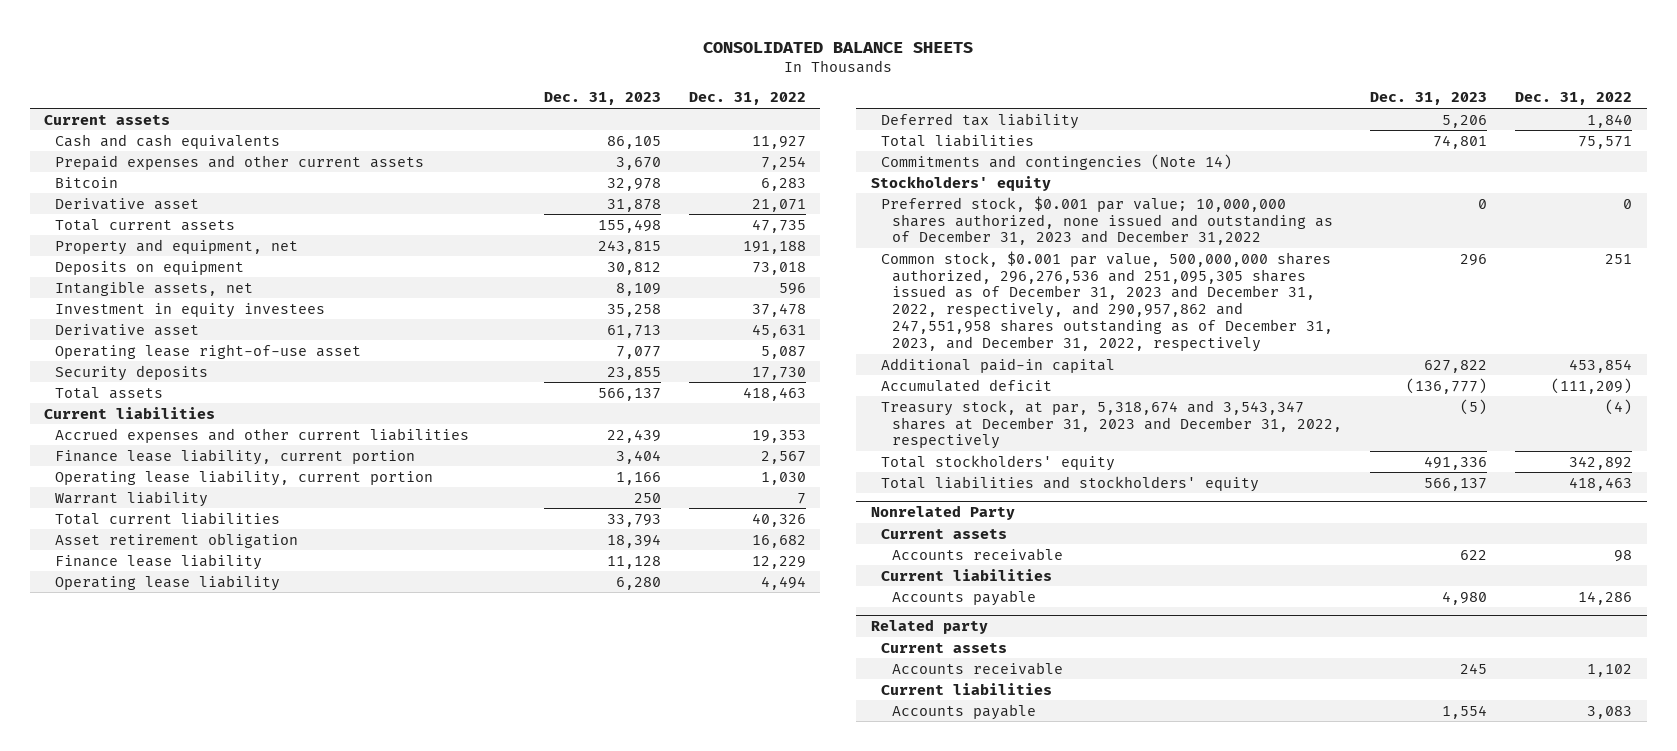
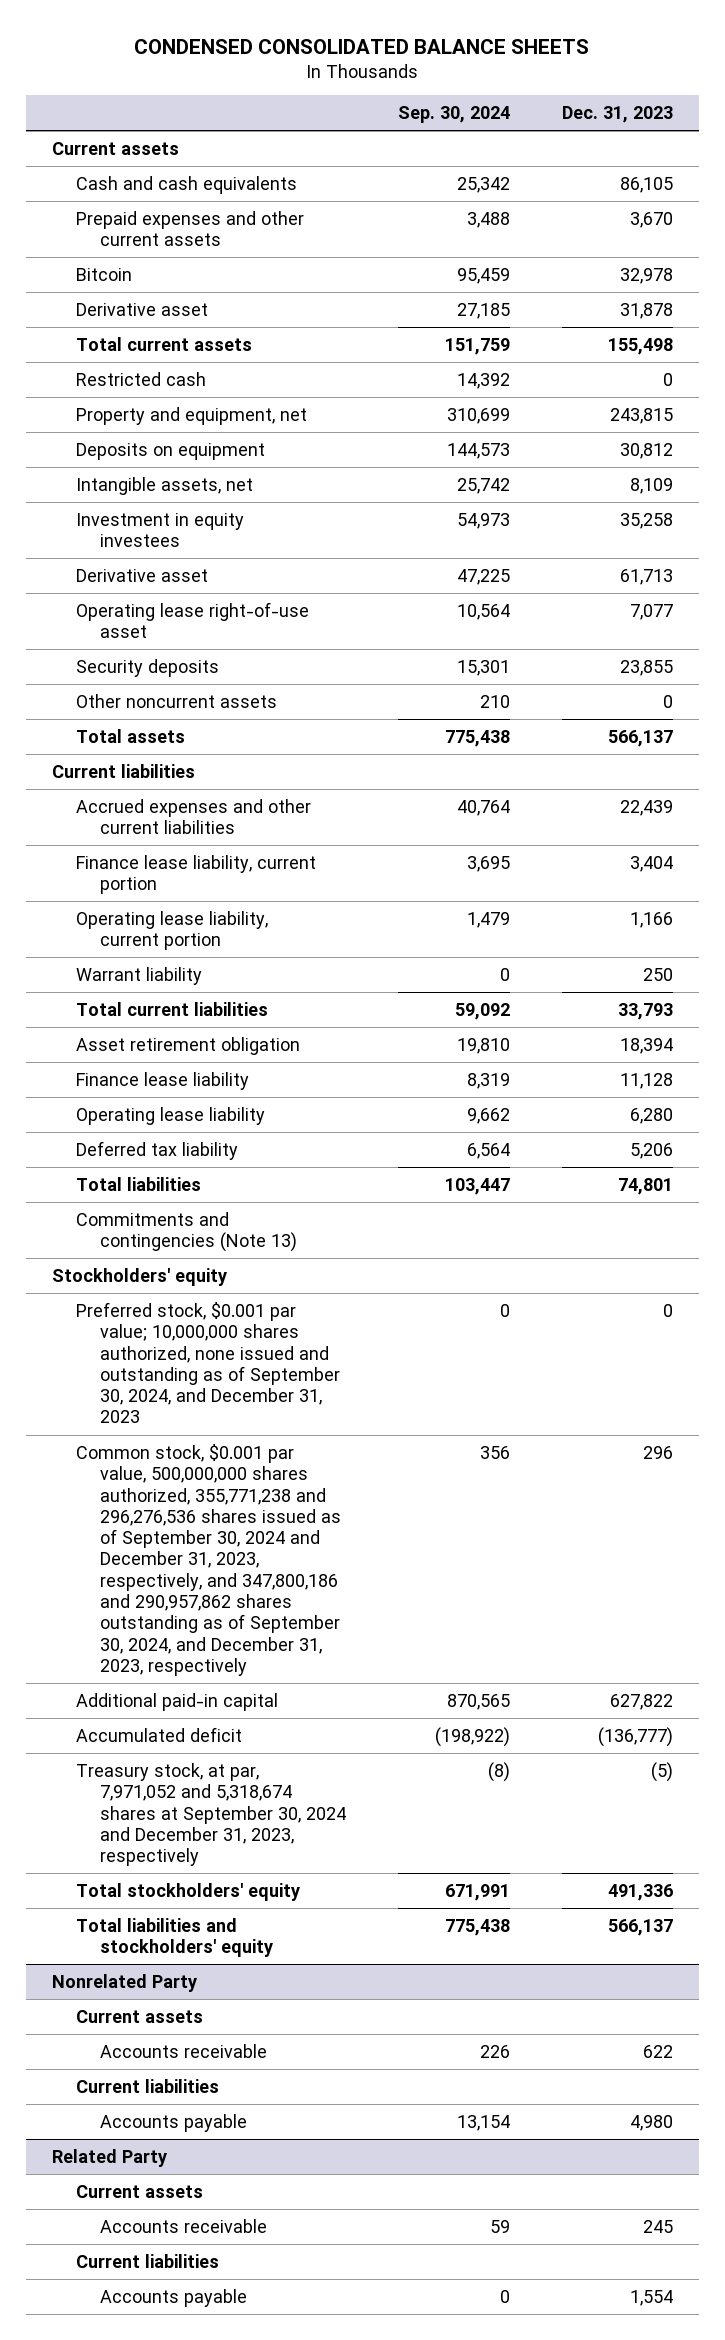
- CONSOLIDATED BALANCE SHEETS
+ CONDENSED CONSOLIDATED BALANCE SHEETS
- | Dec. 31, 2023 | Dec. 31, 2022
+ | Sep. 30, 2024 | Dec. 31, 2023
+ Restricted cash | 14,392 | 0
+ Other noncurrent assets | 210 | 0
- Commitments and contingencies (Note 14)
+ Commitments and contingencies (Note 13)
- Preferred stock, $0.001 par value; 10,000,000 shares authorized, none issued and outstanding as of December 31, 2023 and December 31,2022 | 0 | 0
- Common stock, $0.001 par value, 500,000,000 shares authorized, 296,276,536 and 251,095,305 shares issued as of December 31, 2023 and December 31, 2022, respectively, and 290,957,862 and 247,551,958 shares outstanding as of December 31, 2023, and December 31, 2022, respectively | 296 | 251
+ Preferred stock, $0.001 par value; 10,000,000 shares authorized, none issued and outstanding as of September 30, 2024, and December 31, 2023 | 0 | 0
+ Common stock, $0.001 par value, 500,000,000 shares authorized, 355,771,238 and 296,276,536 shares issued as of September 30, 2024 and December 31, 2023, respectively, and 347,800,186 and 290,957,862 shares outstanding as of September 30, 2024, and December 31, 2023, respectively | 356 | 296
- Treasury stock, at par, 5,318,674 and 3,543,347 shares at December 31, 2023 and December 31, 2022, respectively | (5) | (4)
+ Treasury stock, at par, 7,971,052 and 5,318,674 shares at September 30, 2024 and December 31, 2023, respectively | (8) | (5)
- Related party
+ Related Party

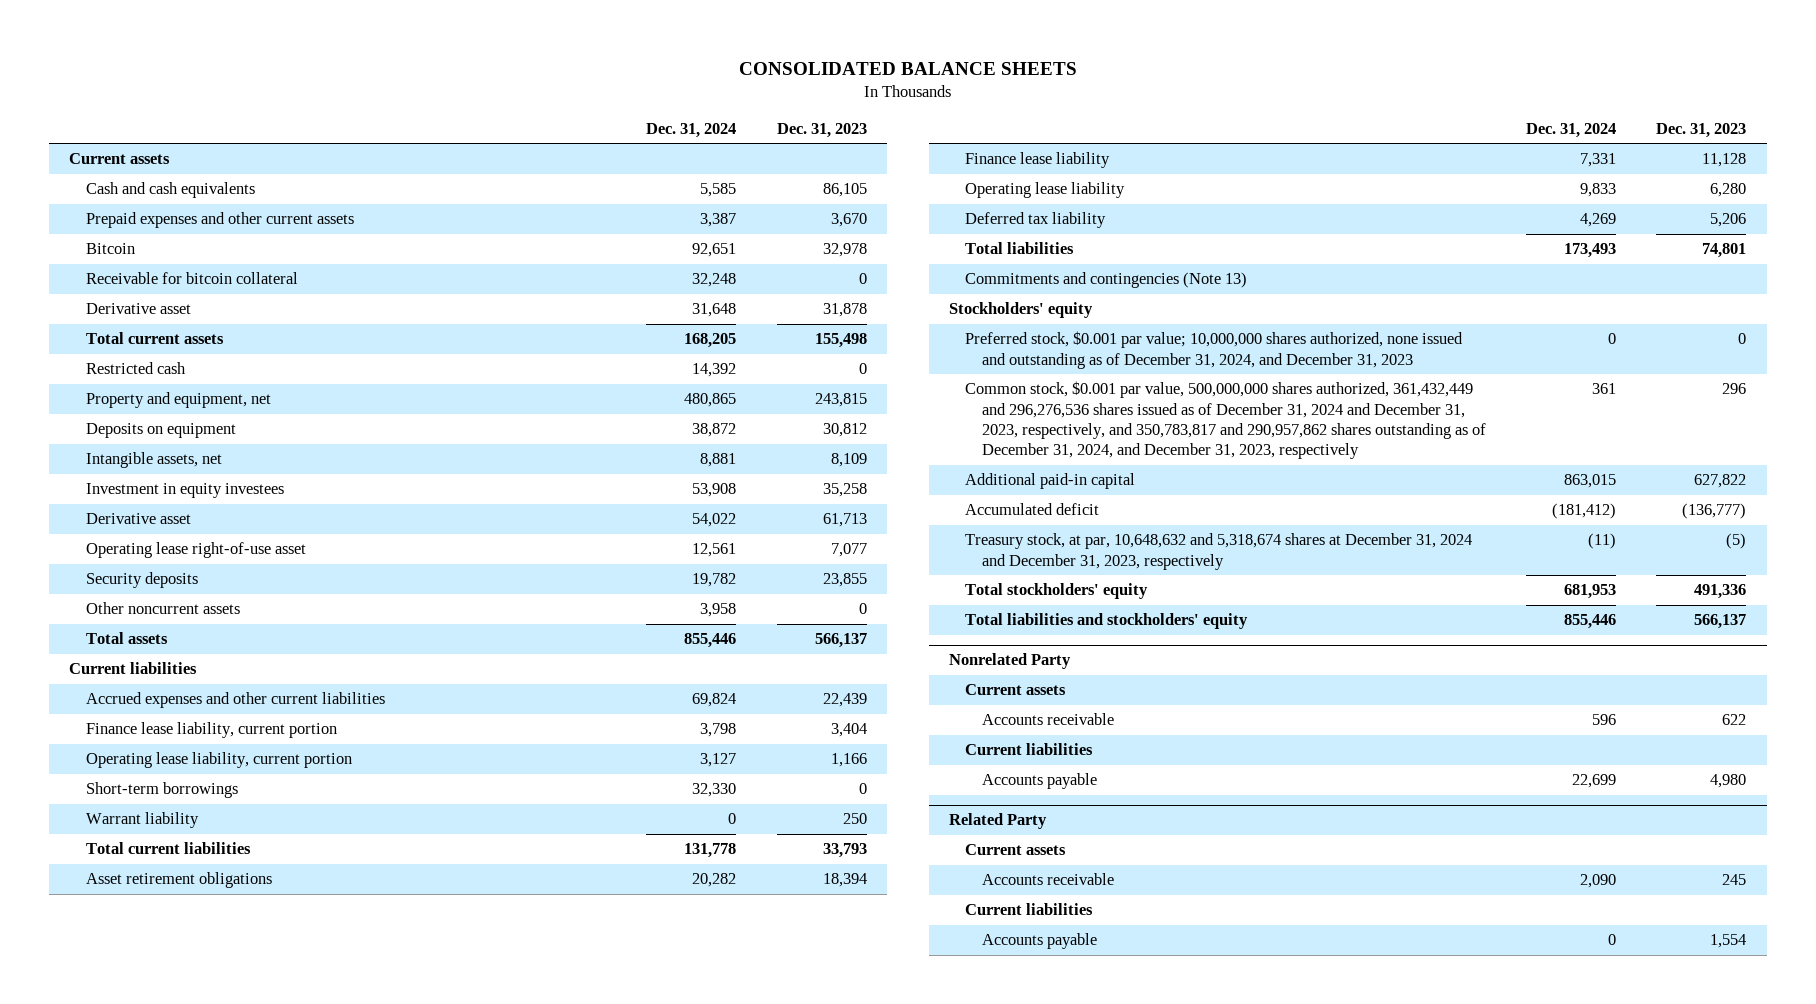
- CONDENSED CONSOLIDATED BALANCE SHEETS
+ CONSOLIDATED BALANCE SHEETS
- | Sep. 30, 2024 | Dec. 31, 2023
+ | Dec. 31, 2024 | Dec. 31, 2023
+ Receivable for bitcoin collateral | 32,248 | 0
+ Short-term borrowings | 32,330 | 0
- Asset retirement obligation | 19,810 | 18,394
+ Asset retirement obligations | 20,282 | 18,394
- Preferred stock, $0.001 par value; 10,000,000 shares authorized, none issued and outstanding as of September 30, 2024, and December 31, 2023 | 0 | 0
- Common stock, $0.001 par value, 500,000,000 shares authorized, 355,771,238 and 296,276,536 shares issued as of September 30, 2024 and December 31, 2023, respectively, and 347,800,186 and 290,957,862 shares outstanding as of September 30, 2024, and December 31, 2023, respectively | 356 | 296
+ Preferred stock, $0.001 par value; 10,000,000 shares authorized, none issued and outstanding as of December 31, 2024, and December 31, 2023 | 0 | 0
+ Common stock, $0.001 par value, 500,000,000 shares authorized, 361,432,449 and 296,276,536 shares issued as of December 31, 2024 and December 31, 2023, respectively, and 350,783,817 and 290,957,862 shares outstanding as of December 31, 2024, and December 31, 2023, respectively | 361 | 296
- Treasury stock, at par, 7,971,052 and 5,318,674 shares at September 30, 2024 and December 31, 2023, respectively | (8) | (5)
+ Treasury stock, at par, 10,648,632 and 5,318,674 shares at December 31, 2024 and December 31, 2023, respectively | (11) | (5)

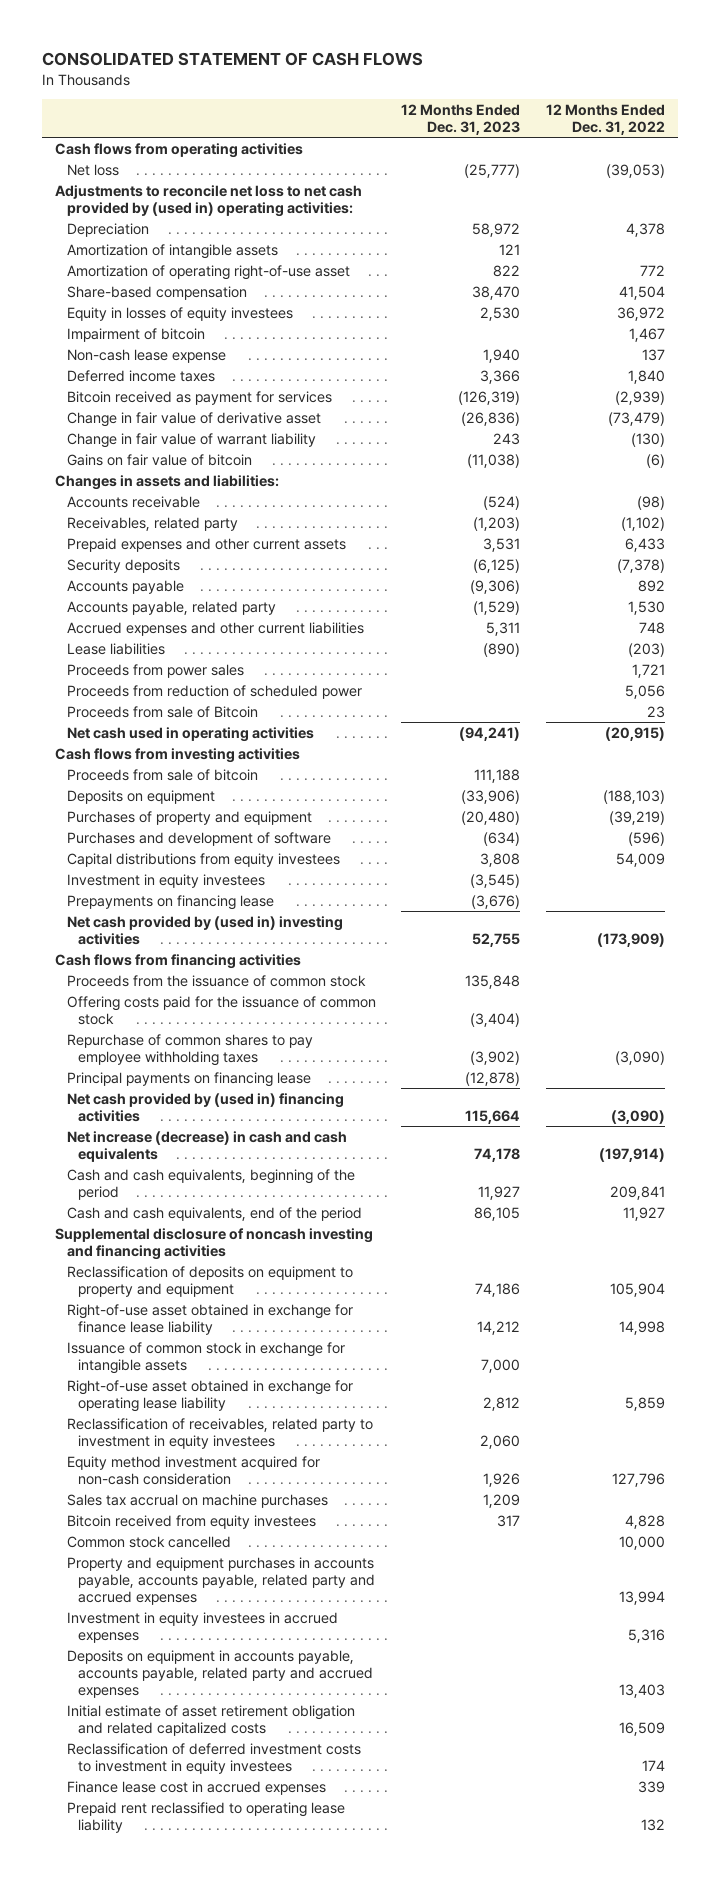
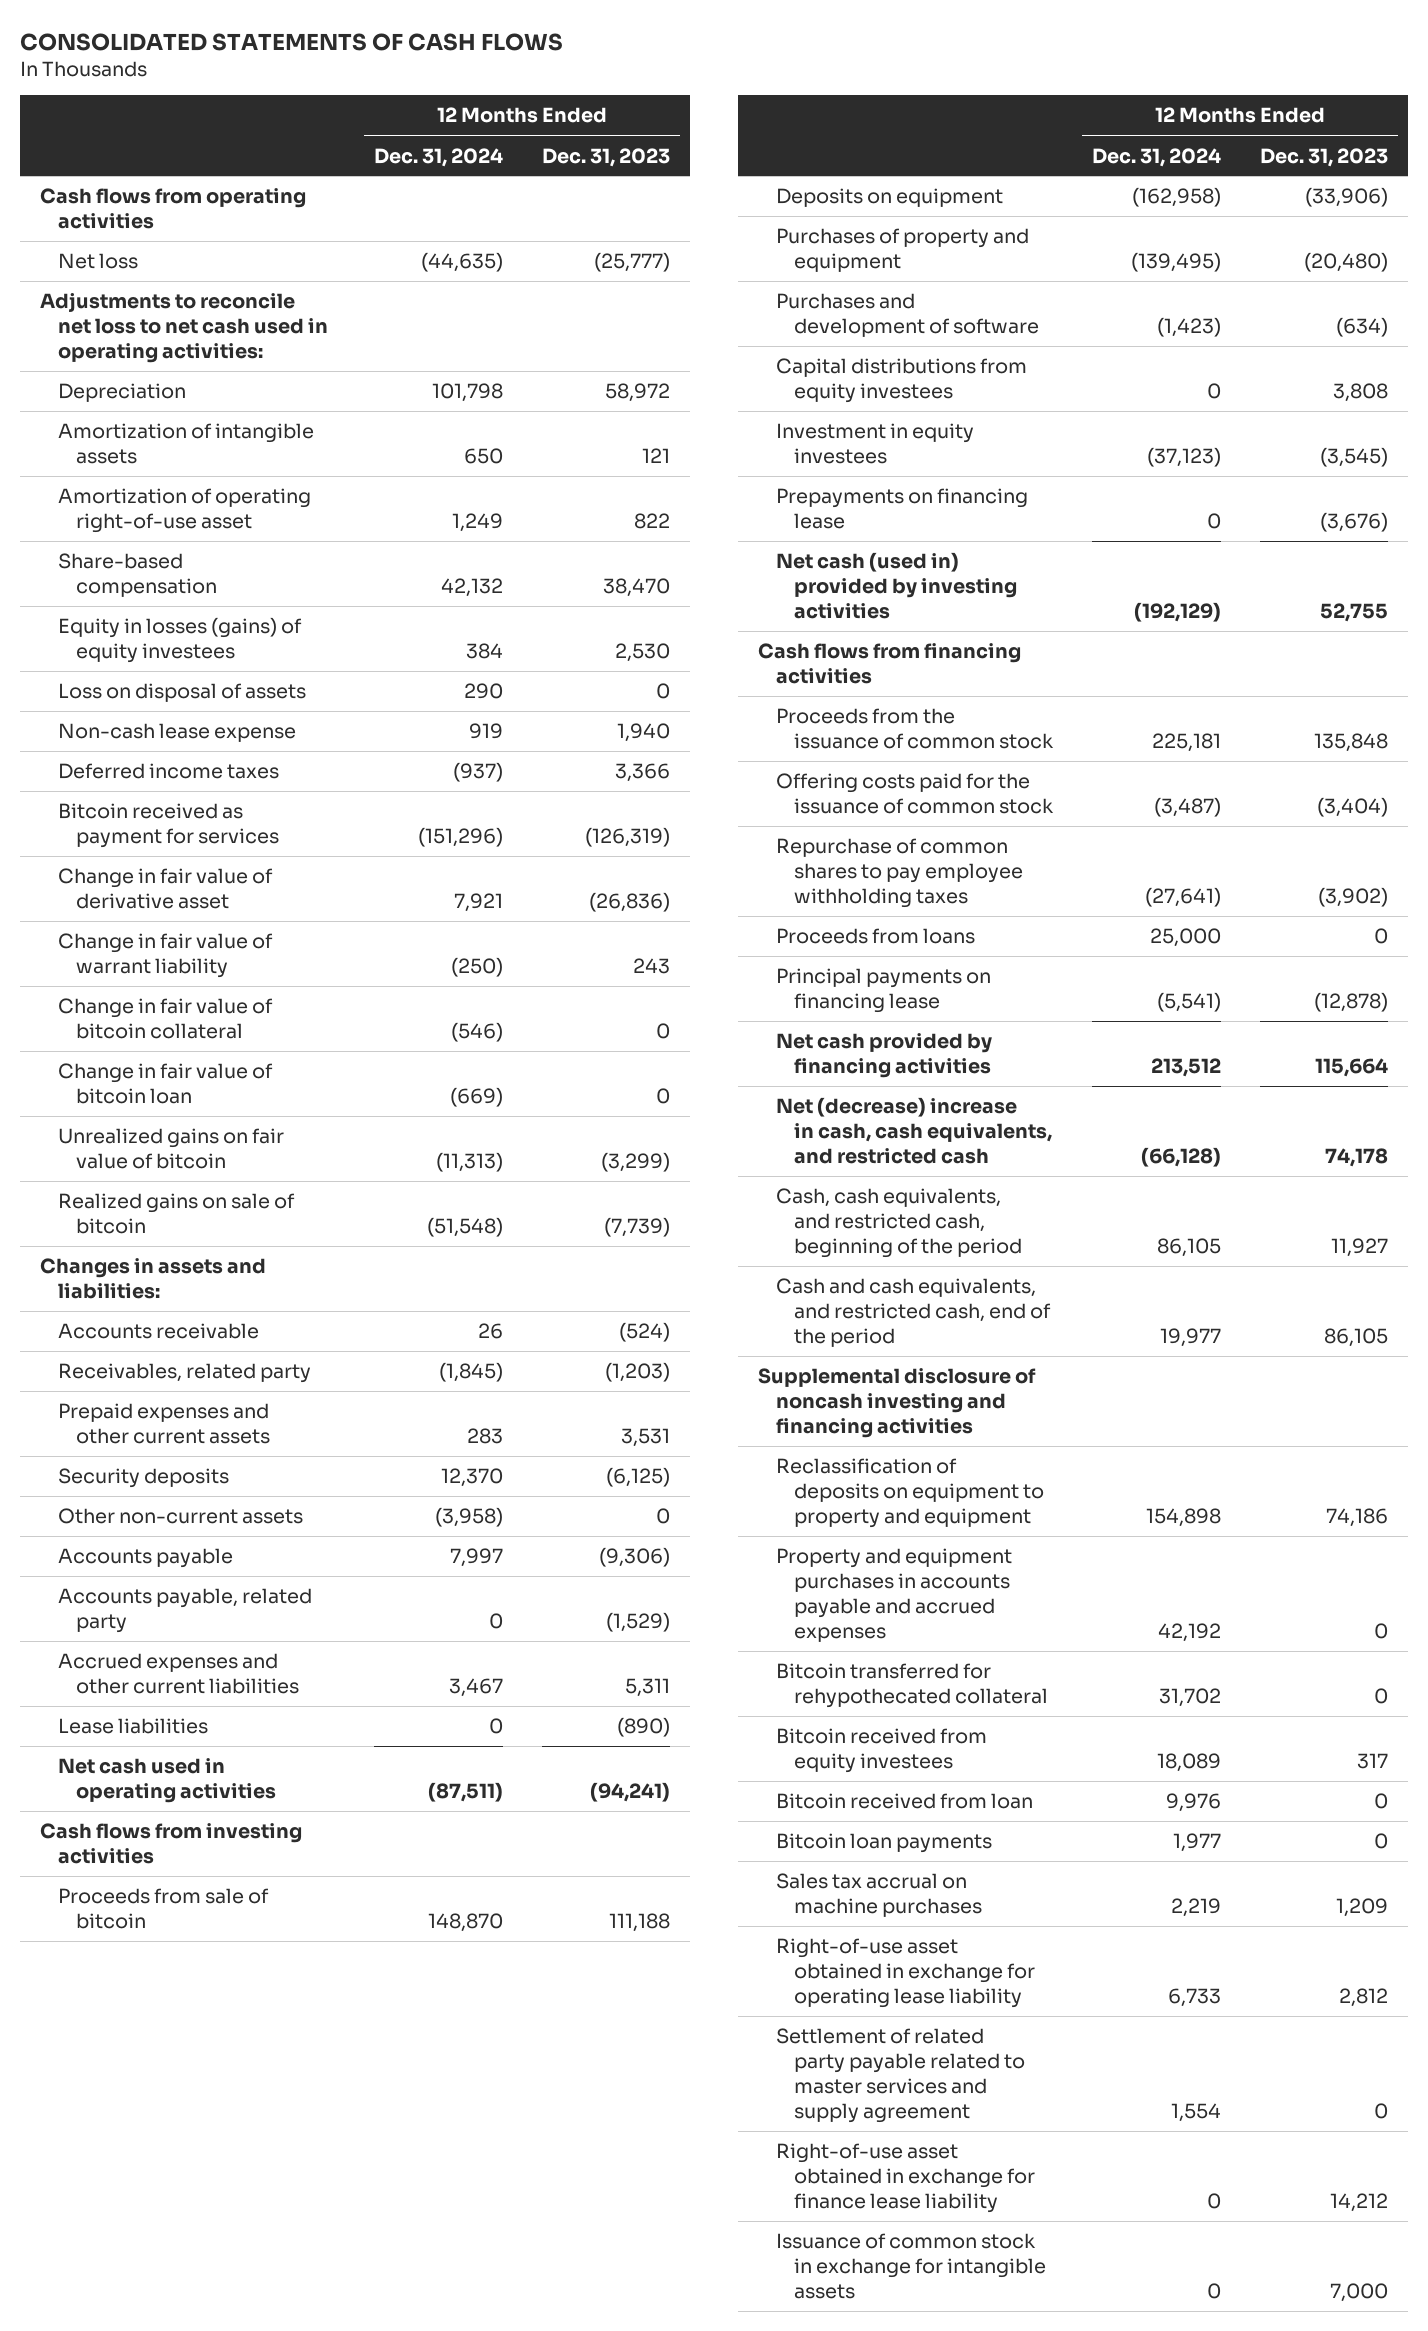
- CONSOLIDATED STATEMENT OF CASH FLOWS
+ CONSOLIDATED STATEMENTS OF CASH FLOWS
- | 12 Months Ended Dec. 31, 2023 | 12 Months Ended Dec. 31, 2022
+ | 12 Months Ended Dec. 31, 2024 | 12 Months Ended Dec. 31, 2023
- Adjustments to reconcile net loss to net cash provided by (used in) operating activities:
+ Adjustments to reconcile net loss to net cash used in operating activities:
- Equity in losses of equity investees | 2,530 | 36,972
- Impairment of bitcoin | | 1,467
+ Equity in losses (gains) of equity investees | 384 | 2,530
+ Loss on disposal of assets | 290 | 0
- Gains on fair value of bitcoin | (11,038) | (6)
+ Change in fair value of bitcoin collateral | (546) | 0
+ Change in fair value of bitcoin loan | (669) | 0
+ Unrealized gains on fair value of bitcoin | (11,313) | (3,299)
+ Realized gains on sale of bitcoin | (51,548) | (7,739)
+ Other non-current assets | (3,958) | 0
- Proceeds from power sales | | 1,721
- Proceeds from reduction of scheduled power | | 5,056
- Proceeds from sale of Bitcoin | | 23
- Net cash provided by (used in) investing activities | 52,755 | (173,909)
+ Net cash (used in) provided by investing activities | (192,129) | 52,755
+ Proceeds from loans | 25,000 | 0
- Net cash provided by (used in) financing activities | 115,664 | (3,090)
- Net increase (decrease) in cash and cash equivalents | 74,178 | (197,914)
- Cash and cash equivalents, beginning of the period | 11,927 | 209,841
- Cash and cash equivalents, end of the period | 86,105 | 11,927
+ Net cash provided by financing activities | 213,512 | 115,664
+ Net (decrease) increase in cash, cash equivalents, and restricted cash | (66,128) | 74,178
+ Cash, cash equivalents, and restricted cash, beginning of the period | 86,105 | 11,927
+ Cash and cash equivalents, and restricted cash, end of the period | 19,977 | 86,105
+ Property and equipment purchases in accounts payable and accrued expenses | 42,192 | 0
+ Bitcoin transferred for rehypothecated collateral | 31,702 | 0
moved up: Bitcoin received from equity investees | 18,089 | 317
+ Bitcoin received from loan | 9,976 | 0
+ Bitcoin loan payments | 1,977 | 0
moved up: Sales tax accrual on machine purchases | 2,219 | 1,209
moved up: Right-of-use asset obtained in exchange for operating lease liability | 6,733 | 2,812
+ Settlement of related party payable related to master services and supply agreement | 1,554 | 0
- Reclassification of receivables, related party to investment in equity investees | 2,060 |
- Equity method investment acquired for non-cash consideration | 1,926 | 127,796
- Common stock cancelled | | 10,000
- Property and equipment purchases in accounts payable, accounts payable, related party and accrued expenses | | 13,994
- Investment in equity investees in accrued expenses | | 5,316
- Deposits on equipment in accounts payable, accounts payable, related party and accrued expenses | | 13,403
- Initial estimate of asset retirement obligation and related capitalized costs | | 16,509
- Reclassification of deferred investment costs to investment in equity investees | | 174
- Finance lease cost in accrued expenses | | 339
- Prepaid rent reclassified to operating lease liability | | 132

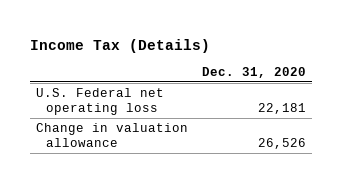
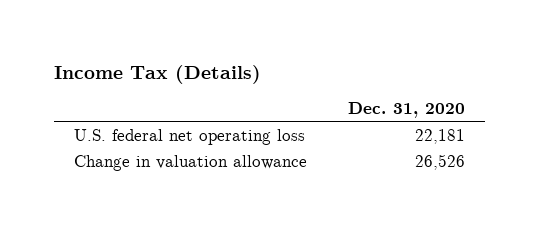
- U.S. Federal net operating loss | 22,181
+ U.S. federal net operating loss | 22,181

